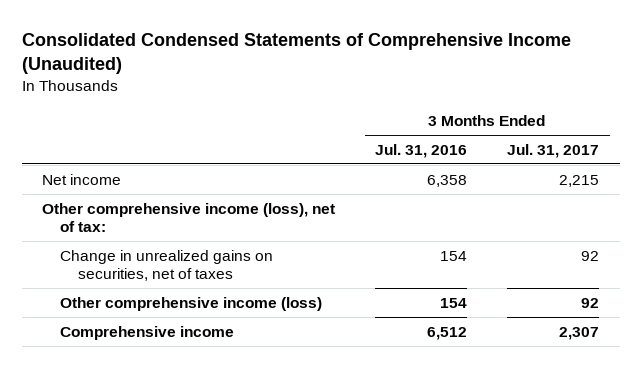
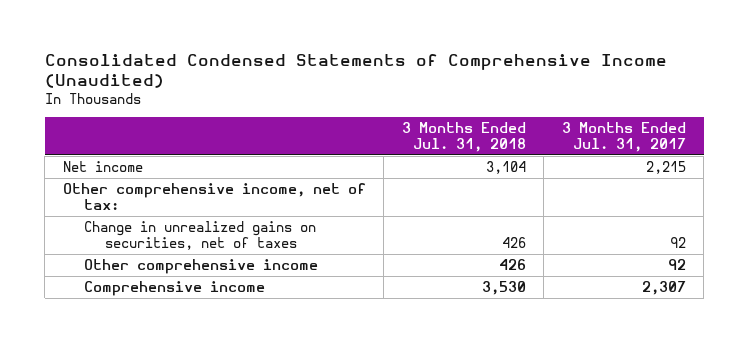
- | 3 Months Ended Jul. 31, 2016 | 3 Months Ended Jul. 31, 2017
+ | 3 Months Ended Jul. 31, 2018 | 3 Months Ended Jul. 31, 2017
- Other comprehensive income (loss), net of tax:
+ Other comprehensive income, net of tax:
- Other comprehensive income (loss) | 154 | 92
+ Other comprehensive income | 426 | 92

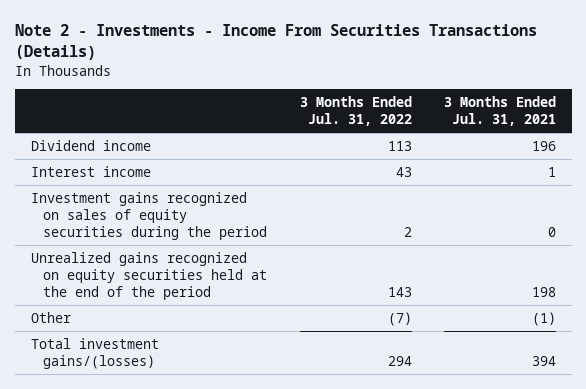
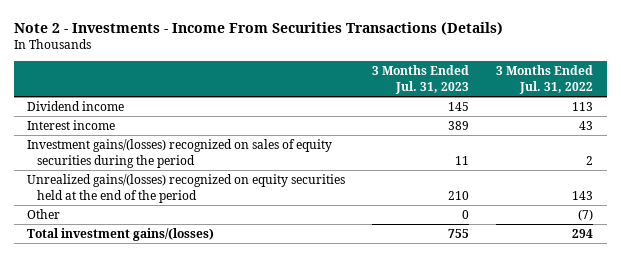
- | 3 Months Ended Jul. 31, 2022 | 3 Months Ended Jul. 31, 2021
+ | 3 Months Ended Jul. 31, 2023 | 3 Months Ended Jul. 31, 2022
- Investment gains recognized on sales of equity securities during the period | 2 | 0
- Unrealized gains recognized on equity securities held at the end of the period | 143 | 198
+ Investment gains/(losses) recognized on sales of equity securities during the period | 11 | 2
+ Unrealized gains/(losses) recognized on equity securities held at the end of the period | 210 | 143

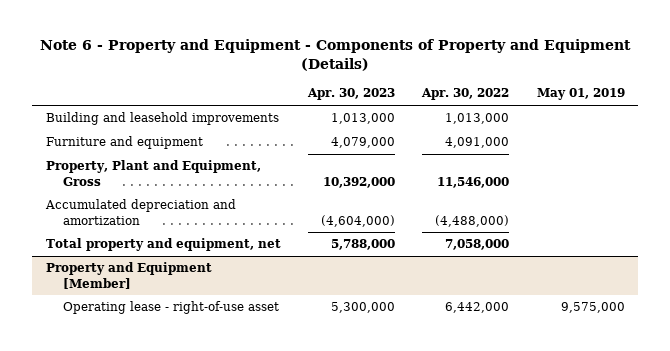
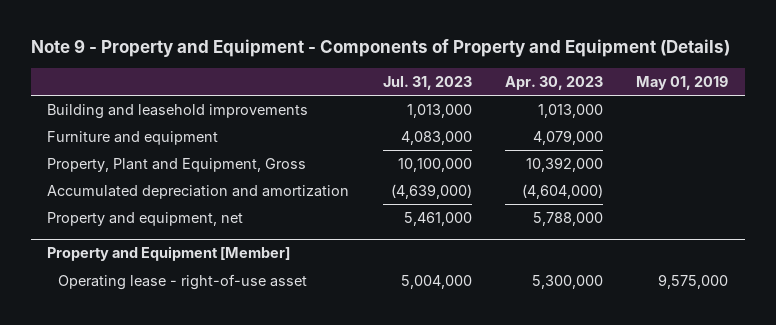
- Note 6 - Property and Equipment - Components of Property and Equipment (Details)
+ Note 9 - Property and Equipment - Components of Property and Equipment (Details)
- | Apr. 30, 2023 | Apr. 30, 2022 | May 01, 2019
+ | Jul. 31, 2023 | Apr. 30, 2023 | May 01, 2019
- Total property and equipment, net | 5,788,000 | 7,058,000 |
+ Property and equipment, net | 5,461,000 | 5,788,000 |

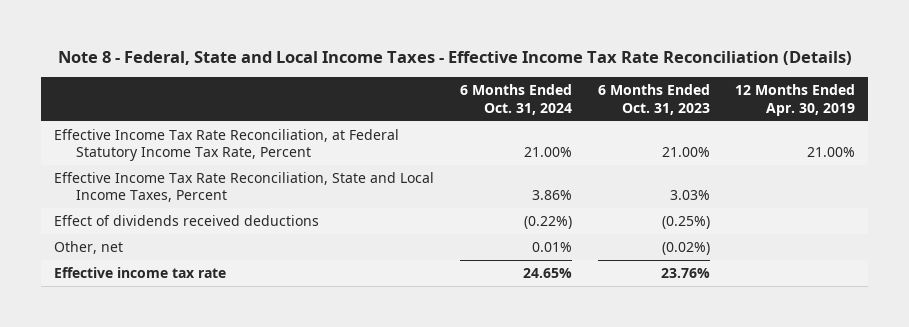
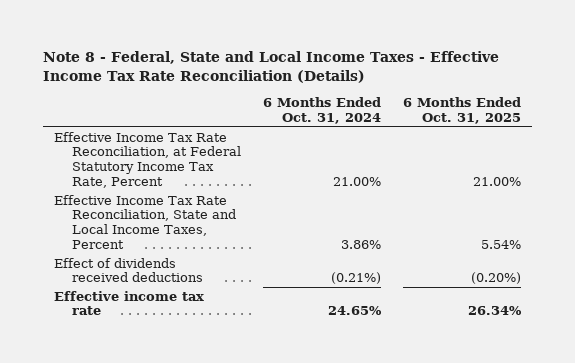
- | 6 Months Ended Oct. 31, 2024 | 6 Months Ended Oct. 31, 2023 | 12 Months Ended Apr. 30, 2019
+ | 6 Months Ended Oct. 31, 2024 | 6 Months Ended Oct. 31, 2025
- Effect of dividends received deductions | (0.22%) | (0.25%) |
- Other, net | 0.01% | (0.02%) |
+ Effect of dividends received deductions | (0.21%) | (0.20%)

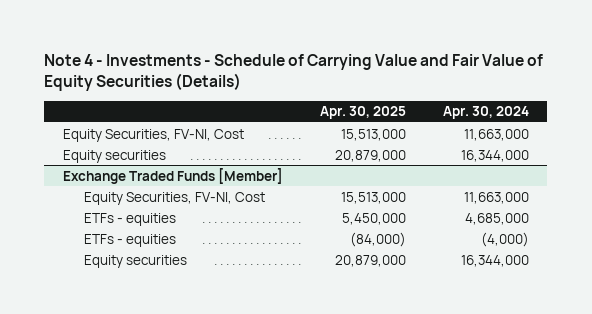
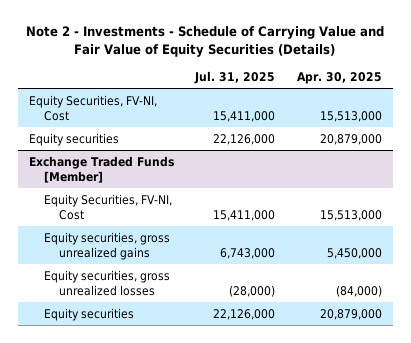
- Note 4 - Investments - Schedule of Carrying Value and Fair Value of Equity Securities (Details)
+ Note 2 - Investments - Schedule of Carrying Value and Fair Value of Equity Securities (Details)
- | Apr. 30, 2025 | Apr. 30, 2024
+ | Jul. 31, 2025 | Apr. 30, 2025
@ Exchange Traded Funds [Member]
- ETFs - equities | 5,450,000 | 4,685,000
- ETFs - equities | (84,000) | (4,000)
+ Equity securities, gross unrealized gains | 6,743,000 | 5,450,000
+ Equity securities, gross unrealized losses | (28,000) | (84,000)

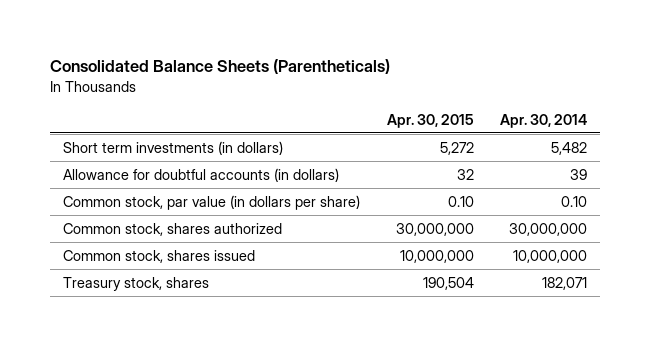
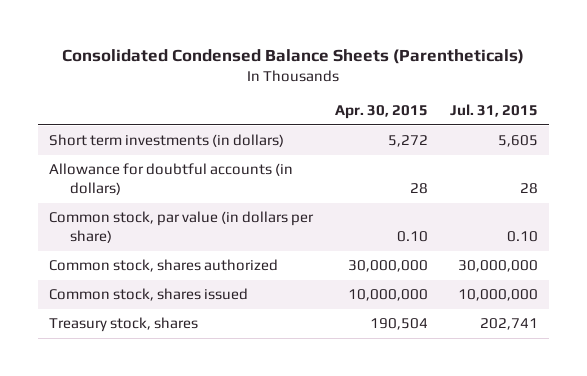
- Consolidated Balance Sheets (Parentheticals)
+ Consolidated Condensed Balance Sheets (Parentheticals)
- | Apr. 30, 2015 | Apr. 30, 2014
+ | Apr. 30, 2015 | Jul. 31, 2015
- Allowance for doubtful accounts (in dollars) | 32 | 39
+ Allowance for doubtful accounts (in dollars) | 28 | 28

